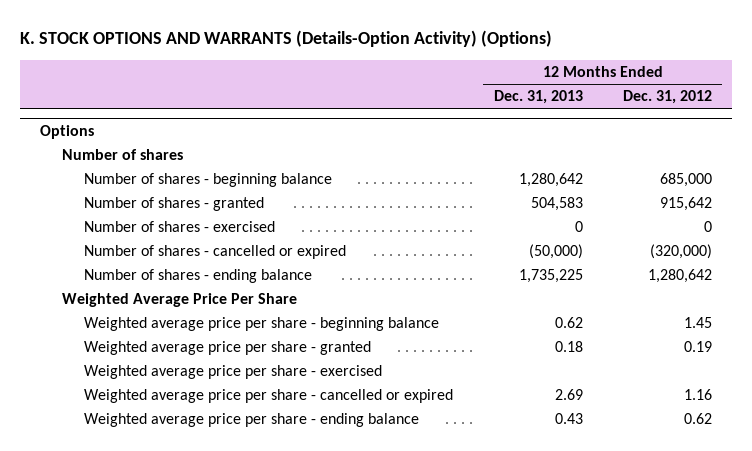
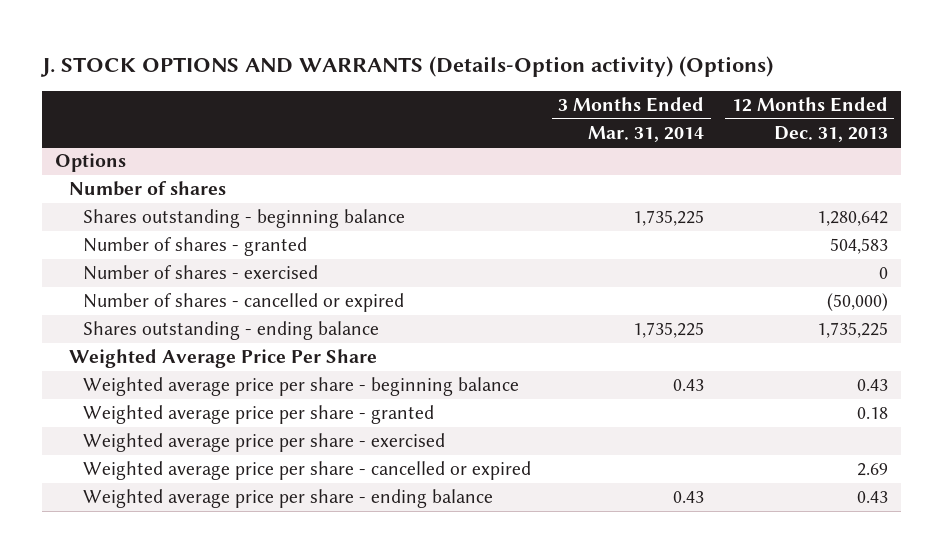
- K. STOCK OPTIONS AND WARRANTS (Details-Option Activity) (Options)
+ J. STOCK OPTIONS AND WARRANTS (Details-Option activity) (Options)
- | 12 Months Ended Dec. 31, 2013 | 12 Months Ended Dec. 31, 2012
+ | 3 Months Ended Mar. 31, 2014 | 12 Months Ended Dec. 31, 2013
@ Options
- Number of shares - beginning balance | 1,280,642 | 685,000
+ Shares outstanding - beginning balance | 1,735,225 | 1,280,642
- Number of shares - ending balance | 1,735,225 | 1,280,642
+ Shares outstanding - ending balance | 1,735,225 | 1,735,225
- Weighted average price per share - beginning balance | 0.62 | 1.45
+ Weighted average price per share - beginning balance | 0.43 | 0.43

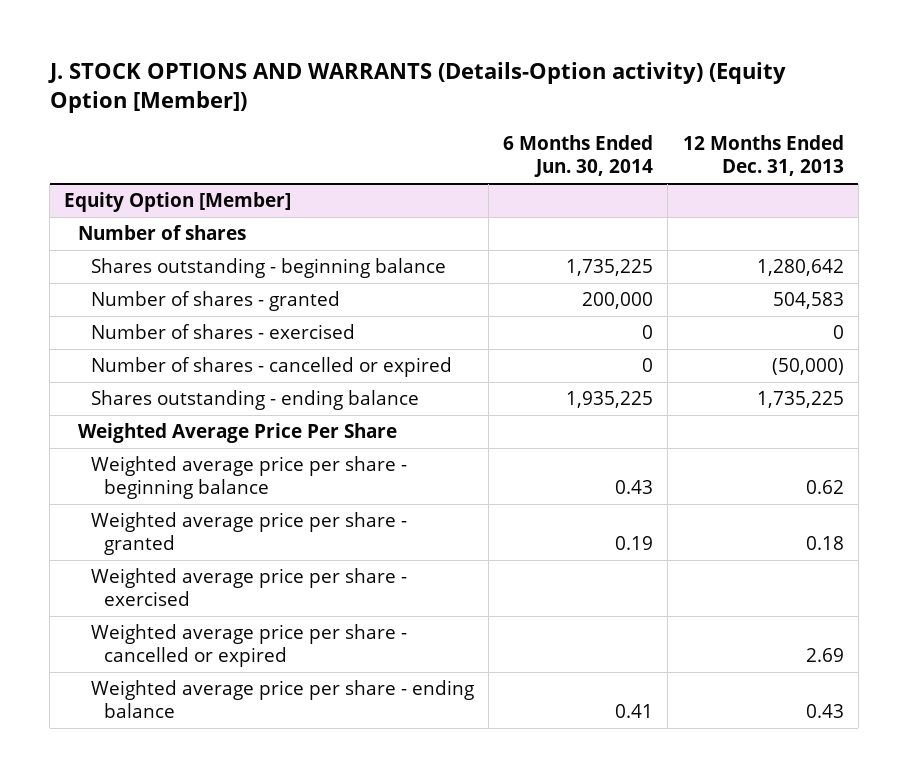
- J. STOCK OPTIONS AND WARRANTS (Details-Option activity) (Options)
+ J. STOCK OPTIONS AND WARRANTS (Details-Option activity) (Equity Option [Member])
- | 3 Months Ended Mar. 31, 2014 | 12 Months Ended Dec. 31, 2013
+ | 6 Months Ended Jun. 30, 2014 | 12 Months Ended Dec. 31, 2013
- Options
+ Equity Option [Member]
- Weighted average price per share - beginning balance | 0.43 | 0.43
+ Weighted average price per share - beginning balance | 0.43 | 0.62

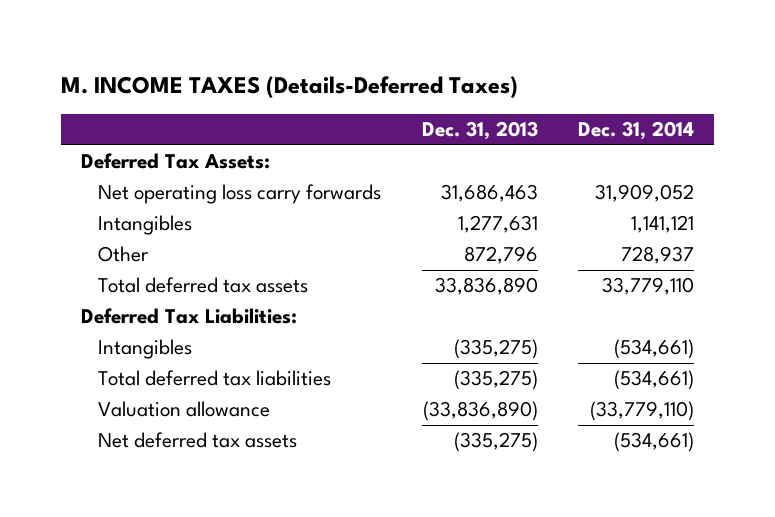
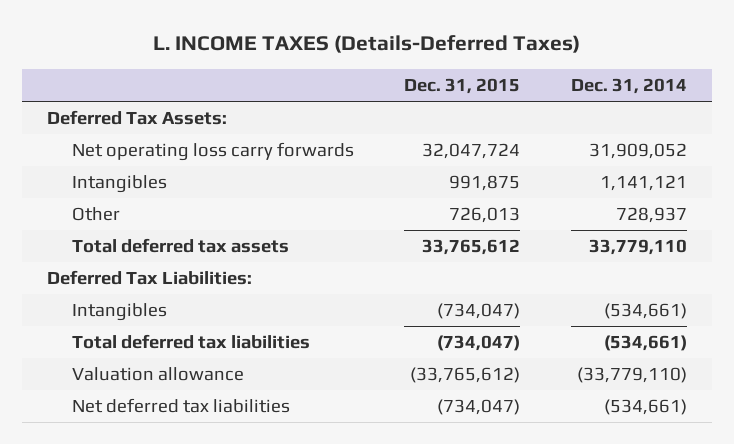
- M. INCOME TAXES (Details-Deferred Taxes)
+ L. INCOME TAXES (Details-Deferred Taxes)
- | Dec. 31, 2013 | Dec. 31, 2014
+ | Dec. 31, 2015 | Dec. 31, 2014
- Net deferred tax assets | (335,275) | (534,661)
+ Net deferred tax liabilities | (734,047) | (534,661)

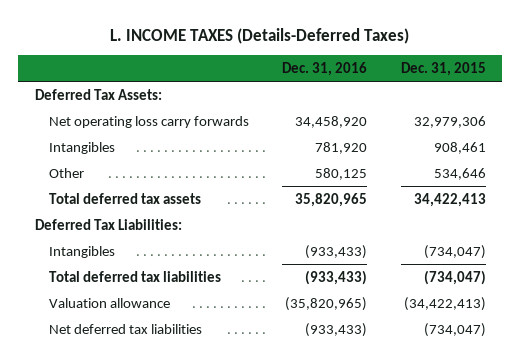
- | Dec. 31, 2015 | Dec. 31, 2014
+ | Dec. 31, 2016 | Dec. 31, 2015
- Net operating loss carry forwards | 32,047,724 | 31,909,052
- Intangibles | 991,875 | 1,141,121
- Other | 726,013 | 728,937
- Total deferred tax assets | 33,765,612 | 33,779,110
+ Net operating loss carry forwards | 34,458,920 | 32,979,306
+ Intangibles | 781,920 | 908,461
+ Other | 580,125 | 534,646
+ Total deferred tax assets | 35,820,965 | 34,422,413
- Valuation allowance | (33,765,612) | (33,779,110)
+ Valuation allowance | (35,820,965) | (34,422,413)

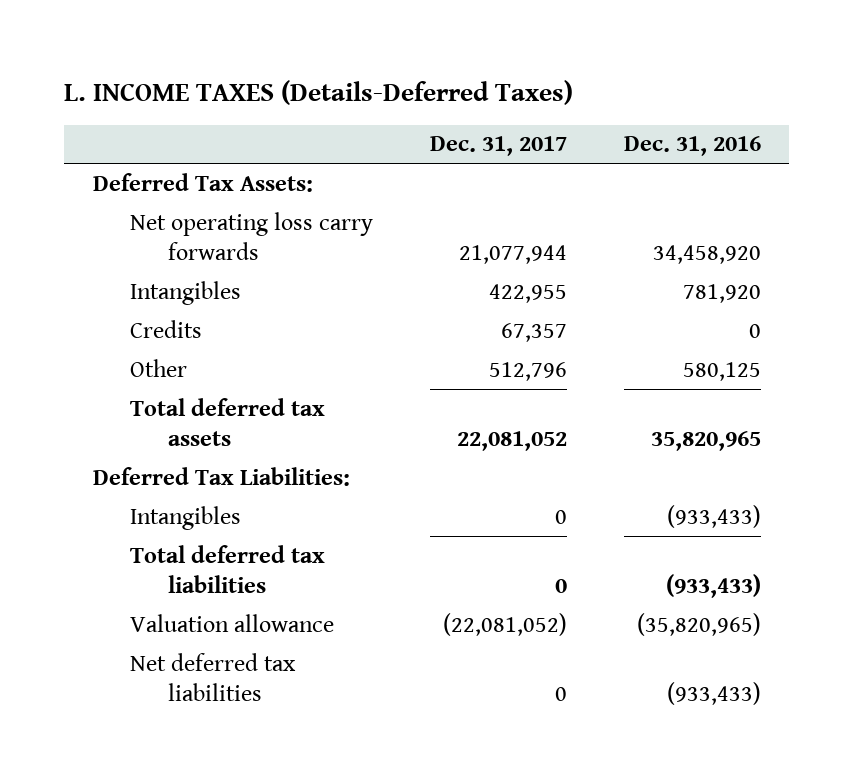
- | Dec. 31, 2016 | Dec. 31, 2015
+ | Dec. 31, 2017 | Dec. 31, 2016
+ Credits | 67,357 | 0

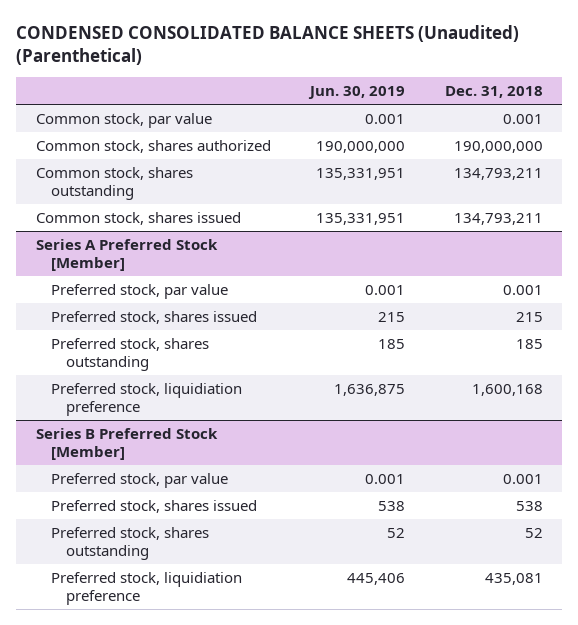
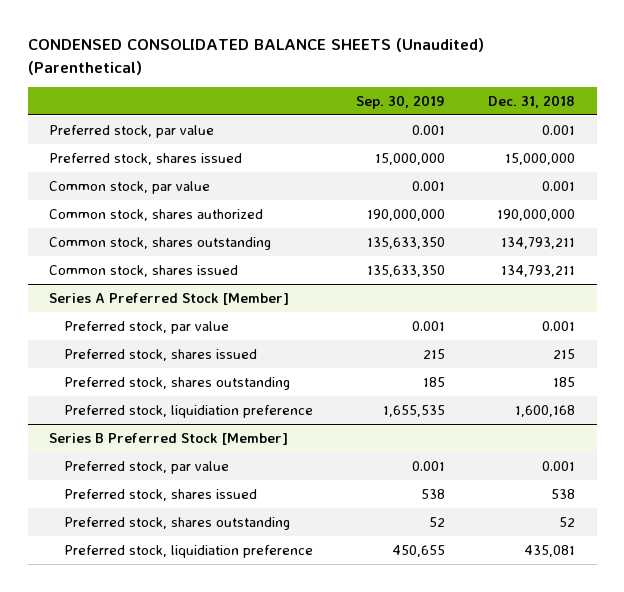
- | Jun. 30, 2019 | Dec. 31, 2018
+ | Sep. 30, 2019 | Dec. 31, 2018
+ Preferred stock, par value | 0.001 | 0.001
+ Preferred stock, shares issued | 15,000,000 | 15,000,000

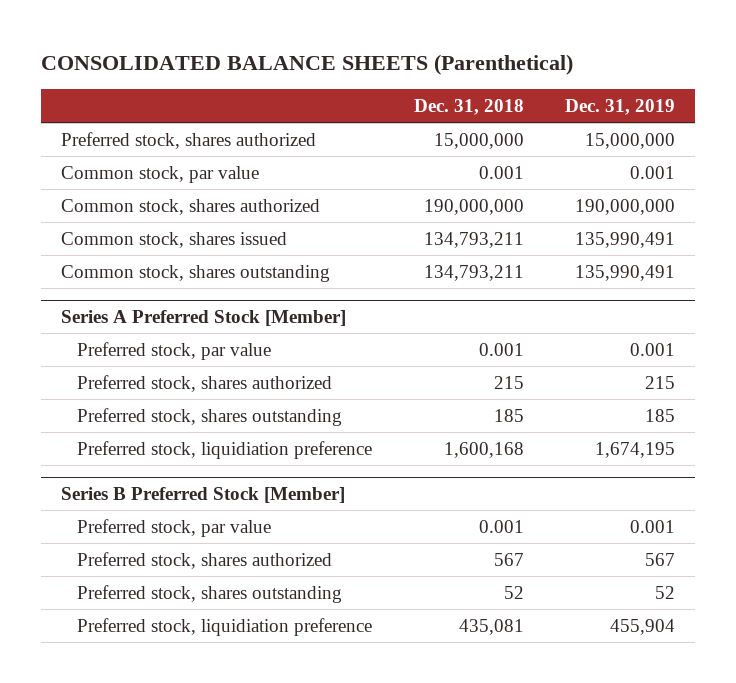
- CONDENSED CONSOLIDATED BALANCE SHEETS (Unaudited) (Parenthetical)
+ CONSOLIDATED BALANCE SHEETS (Parenthetical)
- | Sep. 30, 2019 | Dec. 31, 2018
+ | Dec. 31, 2018 | Dec. 31, 2019
- Preferred stock, par value | 0.001 | 0.001
- Preferred stock, shares issued | 15,000,000 | 15,000,000
+ Preferred stock, shares authorized | 15,000,000 | 15,000,000
moved down: Common stock, shares outstanding | 134,793,211 | 135,990,491
@ Series A Preferred Stock [Member]
- Preferred stock, shares issued | 215 | 215
+ Preferred stock, shares authorized | 215 | 215
@ Series B Preferred Stock [Member]
- Preferred stock, shares issued | 538 | 538
+ Preferred stock, shares authorized | 567 | 567

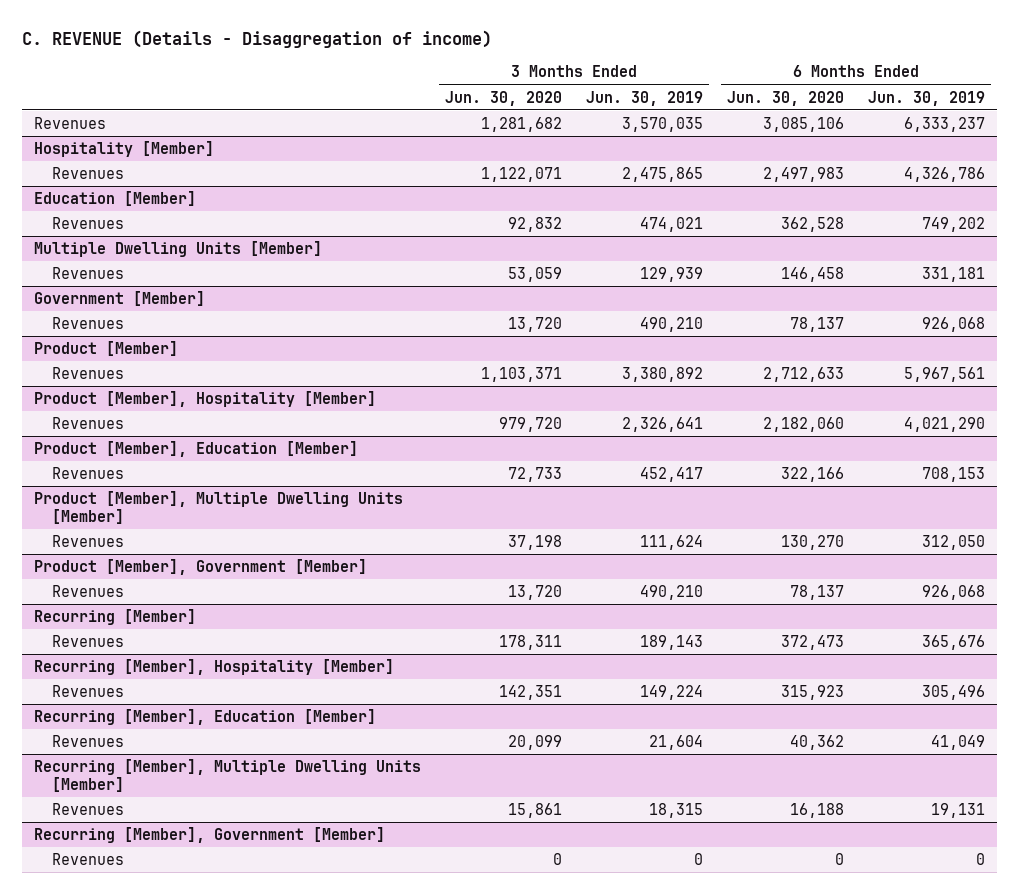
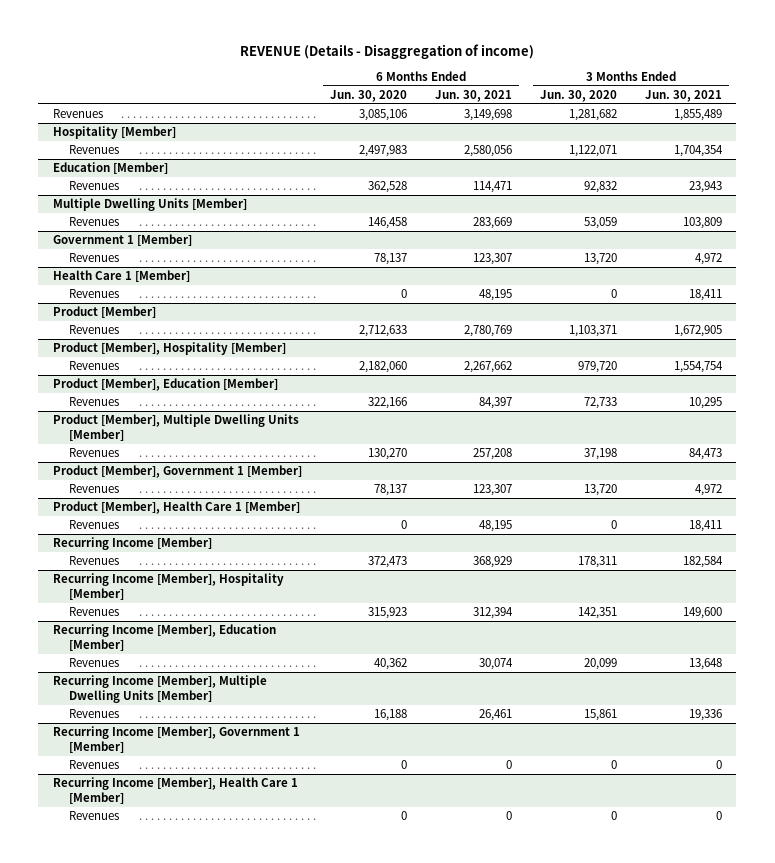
- C. REVENUE (Details - Disaggregation of income)
+ REVENUE (Details - Disaggregation of income)
- | 3 Months Ended Jun. 30, 2020 | 3 Months Ended Jun. 30, 2019 | 6 Months Ended Jun. 30, 2020 | 6 Months Ended Jun. 30, 2019
+ | 6 Months Ended Jun. 30, 2020 | 6 Months Ended Jun. 30, 2021 | 3 Months Ended Jun. 30, 2020 | 3 Months Ended Jun. 30, 2021
- Government [Member]
+ Government 1 [Member]
+ Health Care 1 [Member]
+ Revenues | 0 | 48,195 | 0 | 18,411
- Product [Member], Government [Member]
+ Product [Member], Government 1 [Member]
- Recurring [Member]
+ Product [Member], Health Care 1 [Member]
+ Revenues | 0 | 48,195 | 0 | 18,411
+ Recurring Income [Member]
- Recurring [Member], Hospitality [Member]
+ Recurring Income [Member], Hospitality [Member]
- Recurring [Member], Education [Member]
+ Recurring Income [Member], Education [Member]
- Recurring [Member], Multiple Dwelling Units [Member]
+ Recurring Income [Member], Multiple Dwelling Units [Member]
- Recurring [Member], Government [Member]
+ Recurring Income [Member], Government 1 [Member]
+ Recurring Income [Member], Health Care 1 [Member]
+ Revenues | 0 | 0 | 0 | 0

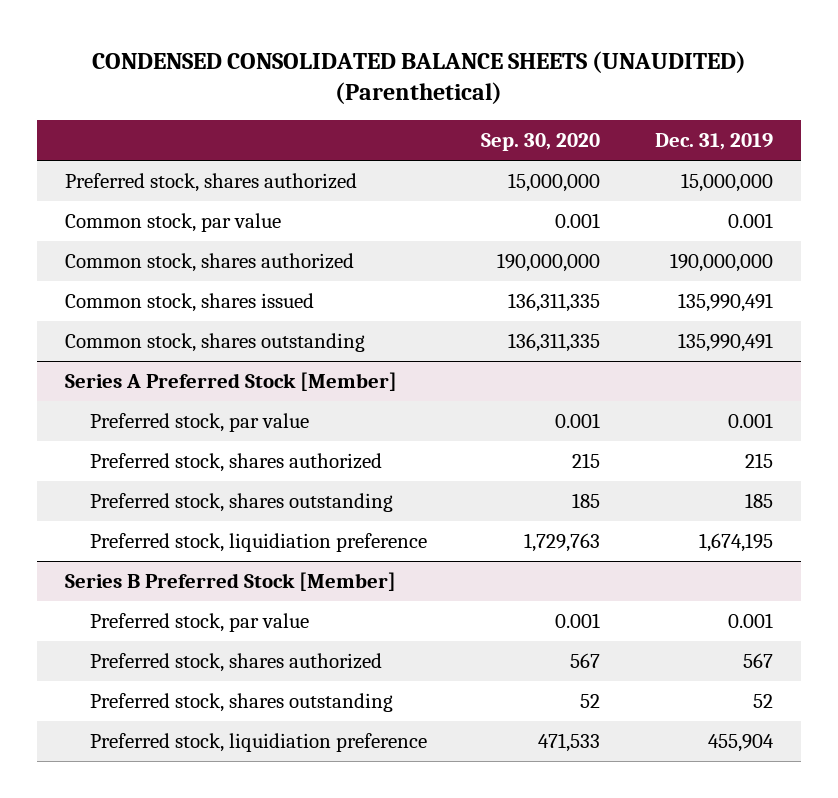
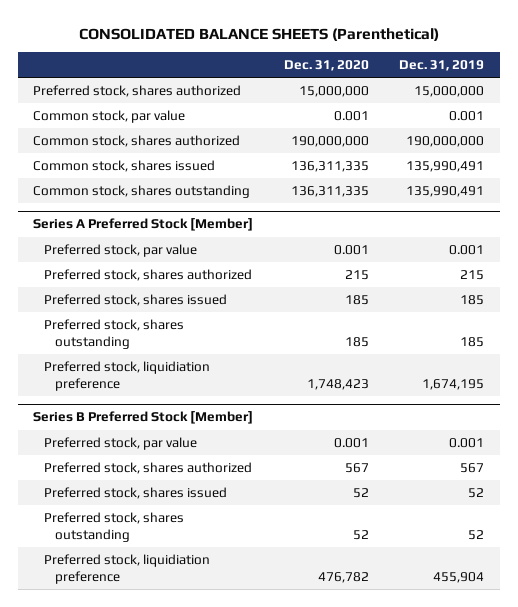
- CONDENSED CONSOLIDATED BALANCE SHEETS (UNAUDITED) (Parenthetical)
+ CONSOLIDATED BALANCE SHEETS (Parenthetical)
- | Sep. 30, 2020 | Dec. 31, 2019
+ | Dec. 31, 2020 | Dec. 31, 2019
@ Series A Preferred Stock [Member]
+ Preferred stock, shares issued | 185 | 185
@ Series B Preferred Stock [Member]
+ Preferred stock, shares issued | 52 | 52

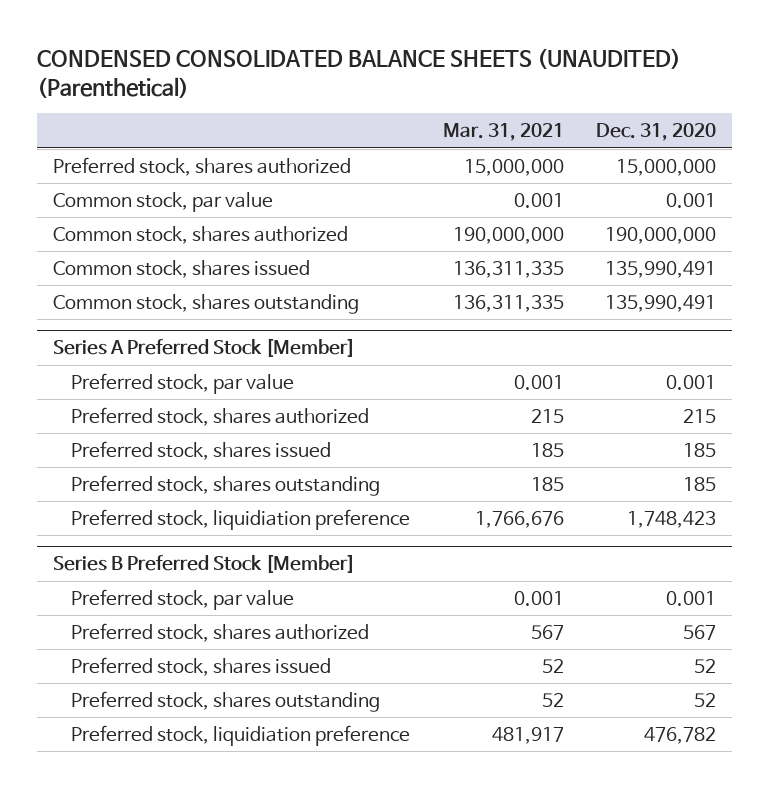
- CONSOLIDATED BALANCE SHEETS (Parenthetical)
+ CONDENSED CONSOLIDATED BALANCE SHEETS (UNAUDITED) (Parenthetical)
- | Dec. 31, 2020 | Dec. 31, 2019
+ | Mar. 31, 2021 | Dec. 31, 2020
- Common stock, shares issued | 136,311,335 | 135,990,491
- Common stock, shares outstanding | 136,311,335 | 135,990,491
+ Common stock, shares issued | 136,311,335 | 135,990,491
+ Common stock, shares outstanding | 136,311,335 | 135,990,491

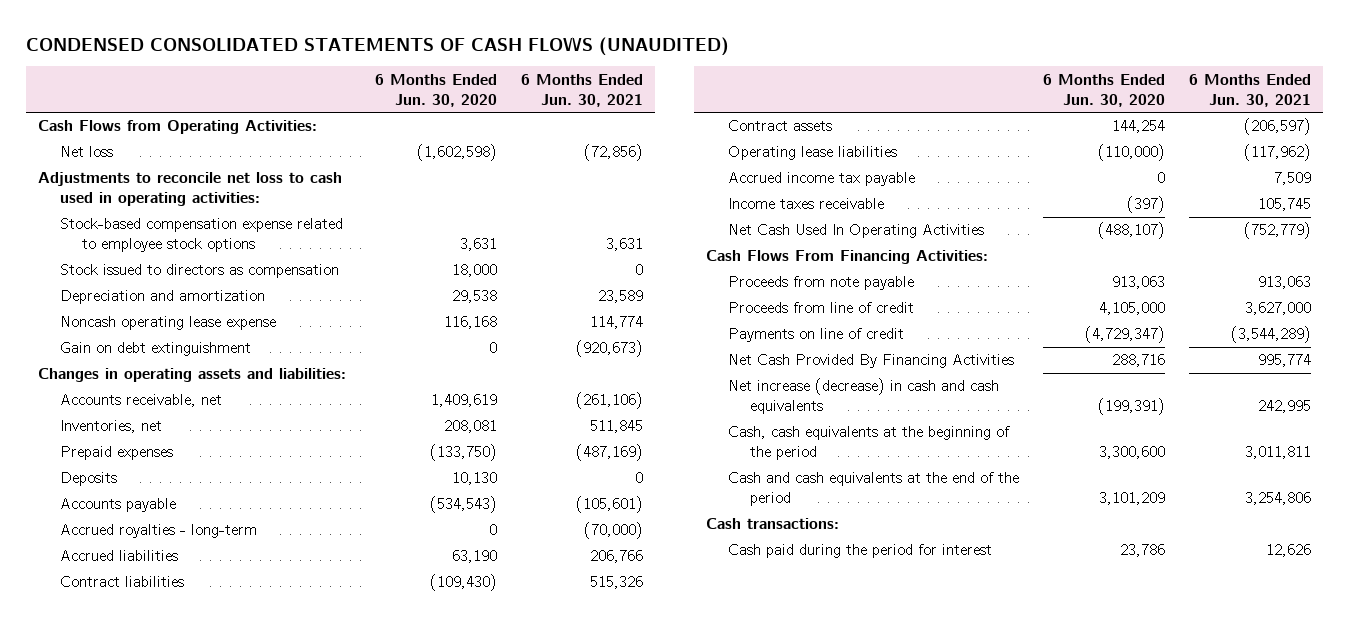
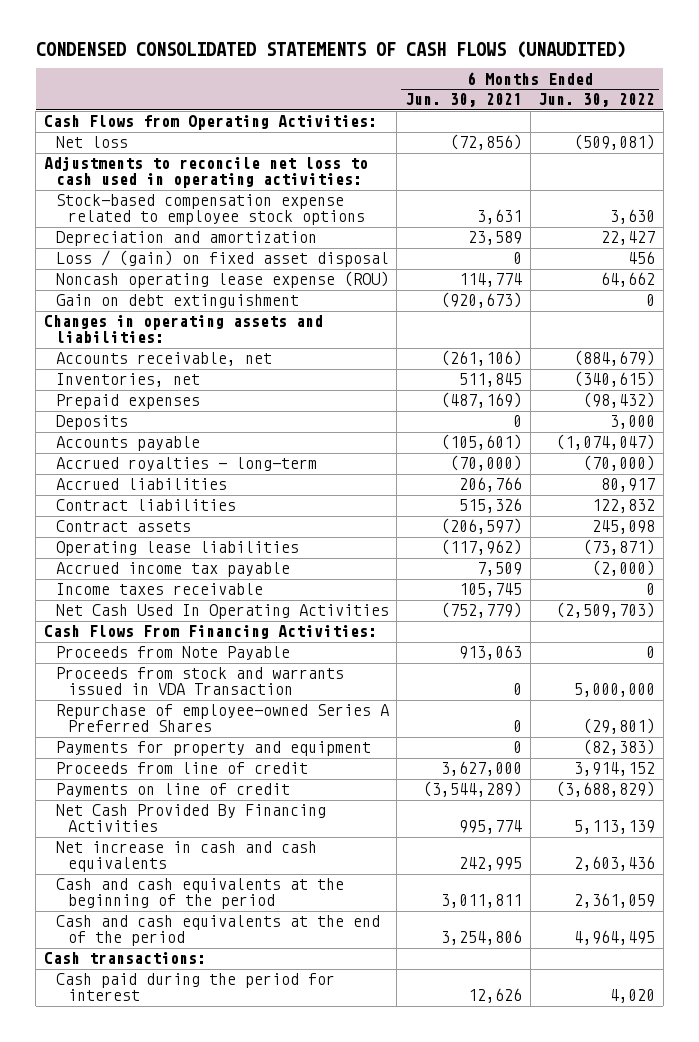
- | 6 Months Ended Jun. 30, 2020 | 6 Months Ended Jun. 30, 2021
+ | 6 Months Ended Jun. 30, 2021 | 6 Months Ended Jun. 30, 2022
- Stock issued to directors as compensation | 18,000 | 0
- Noncash operating lease expense | 116,168 | 114,774
+ Loss / (gain) on fixed asset disposal | 0 | 456
+ Noncash operating lease expense (ROU) | 114,774 | 64,662
- Proceeds from note payable | 913,063 | 913,063
+ Proceeds from Note Payable | 913,063 | 0
+ Proceeds from stock and warrants issued in VDA Transaction | 0 | 5,000,000
+ Repurchase of employee-owned Series A Preferred Shares | 0 | (29,801)
+ Payments for property and equipment | 0 | (82,383)
- Net increase (decrease) in cash and cash equivalents | (199,391) | 242,995
- Cash, cash equivalents at the beginning of the period | 3,300,600 | 3,011,811
+ Net increase in cash and cash equivalents | 242,995 | 2,603,436
+ Cash and cash equivalents at the beginning of the period | 3,011,811 | 2,361,059

